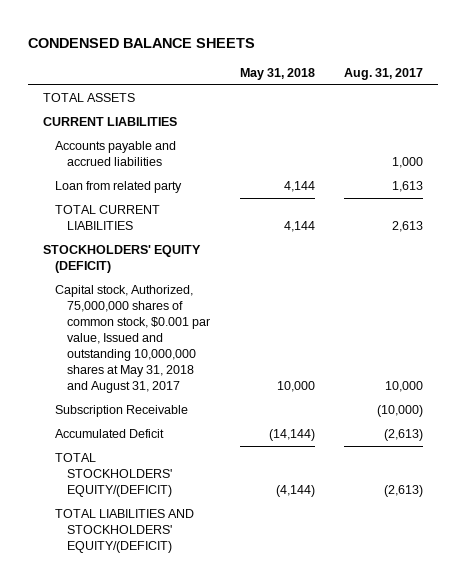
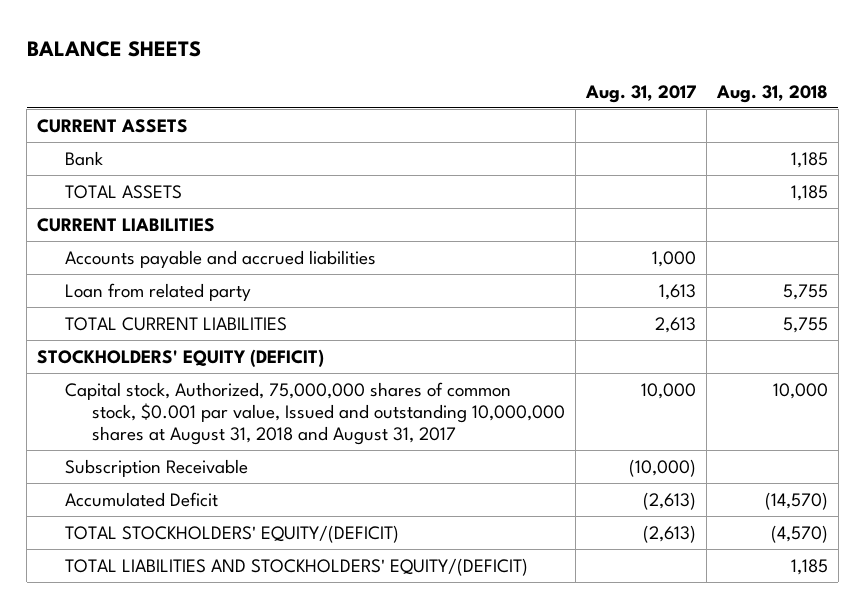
- CONDENSED BALANCE SHEETS
+ BALANCE SHEETS
- | May 31, 2018 | Aug. 31, 2017
+ | Aug. 31, 2017 | Aug. 31, 2018
+ CURRENT ASSETS
+ Bank | | 1,185
- Capital stock, Authorized, 75,000,000 shares of common stock, $0.001 par value, Issued and outstanding 10,000,000 shares at May 31, 2018 and August 31, 2017 | 10,000 | 10,000
+ Capital stock, Authorized, 75,000,000 shares of common stock, $0.001 par value, Issued and outstanding 10,000,000 shares at August 31, 2018 and August 31, 2017 | 10,000 | 10,000

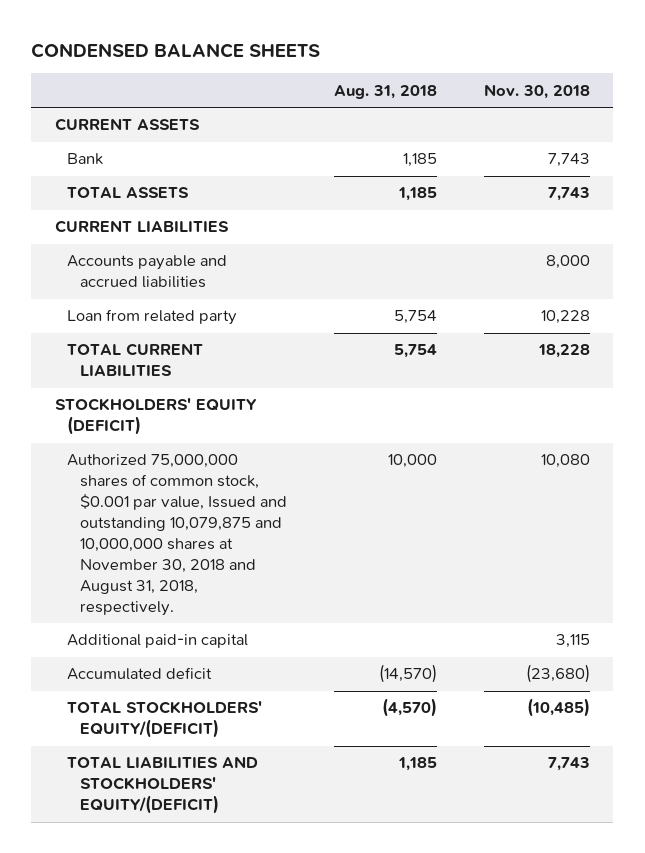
- BALANCE SHEETS
+ CONDENSED BALANCE SHEETS
- | Aug. 31, 2017 | Aug. 31, 2018
+ | Aug. 31, 2018 | Nov. 30, 2018
- Loan from related party | 1,613 | 5,755
- TOTAL CURRENT LIABILITIES | 2,613 | 5,755
+ Loan from related party | 5,754 | 10,228
+ TOTAL CURRENT LIABILITIES | 5,754 | 18,228
- Capital stock, Authorized, 75,000,000 shares of common stock, $0.001 par value, Issued and outstanding 10,000,000 shares at August 31, 2018 and August 31, 2017 | 10,000 | 10,000
- Subscription Receivable | (10,000) |
- Accumulated Deficit | (2,613) | (14,570)
+ Authorized 75,000,000 shares of common stock, $0.001 par value, Issued and outstanding 10,079,875 and 10,000,000 shares at November 30, 2018 and August 31, 2018, respectively. | 10,000 | 10,080
+ Additional paid-in capital | | 3,115
+ Accumulated deficit | (14,570) | (23,680)

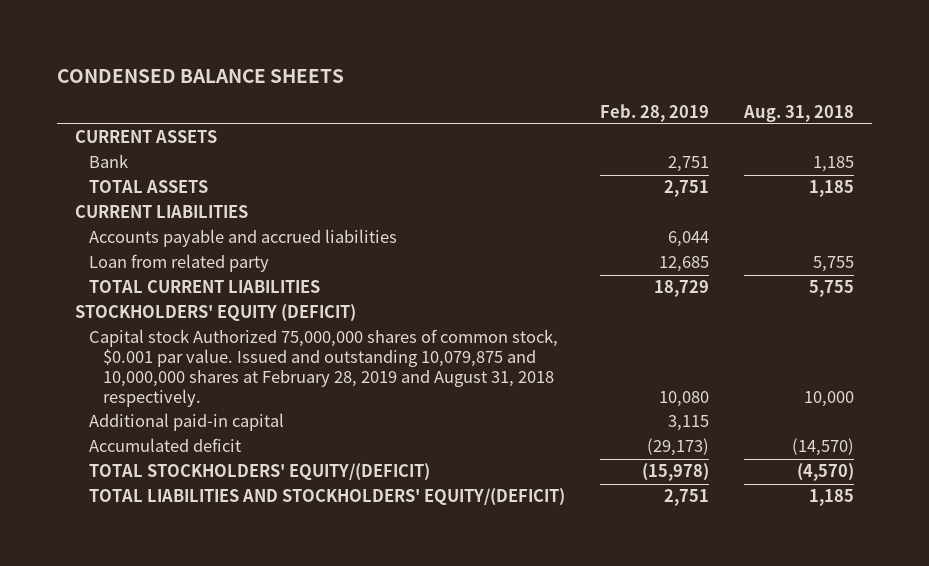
- | Aug. 31, 2018 | Nov. 30, 2018
+ | Feb. 28, 2019 | Aug. 31, 2018
- Loan from related party | 5,754 | 10,228
- TOTAL CURRENT LIABILITIES | 5,754 | 18,228
+ Loan from related party | 12,685 | 5,755
+ TOTAL CURRENT LIABILITIES | 18,729 | 5,755
- Authorized 75,000,000 shares of common stock, $0.001 par value, Issued and outstanding 10,079,875 and 10,000,000 shares at November 30, 2018 and August 31, 2018, respectively. | 10,000 | 10,080
+ Capital stock Authorized 75,000,000 shares of common stock, $0.001 par value. Issued and outstanding 10,079,875 and 10,000,000 shares at February 28, 2019 and August 31, 2018 respectively. | 10,080 | 10,000

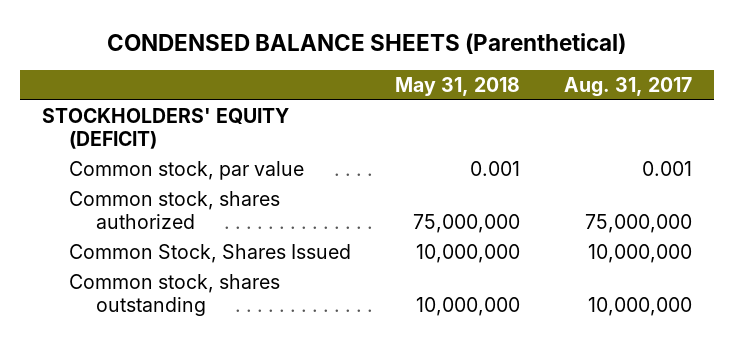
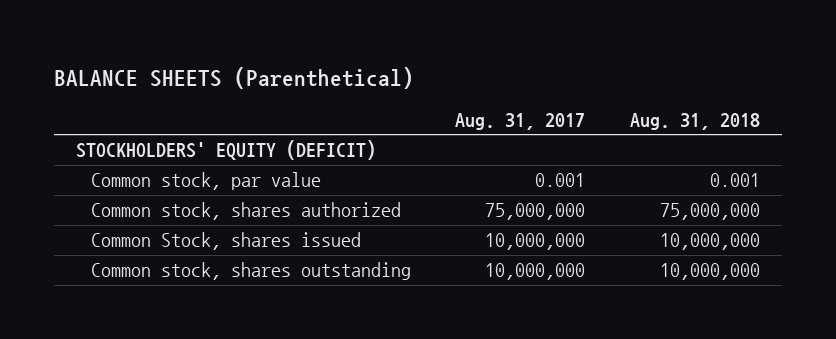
- CONDENSED BALANCE SHEETS (Parenthetical)
+ BALANCE SHEETS (Parenthetical)
- | May 31, 2018 | Aug. 31, 2017
+ | Aug. 31, 2017 | Aug. 31, 2018
- Common Stock, Shares Issued | 10,000,000 | 10,000,000
+ Common Stock, shares issued | 10,000,000 | 10,000,000

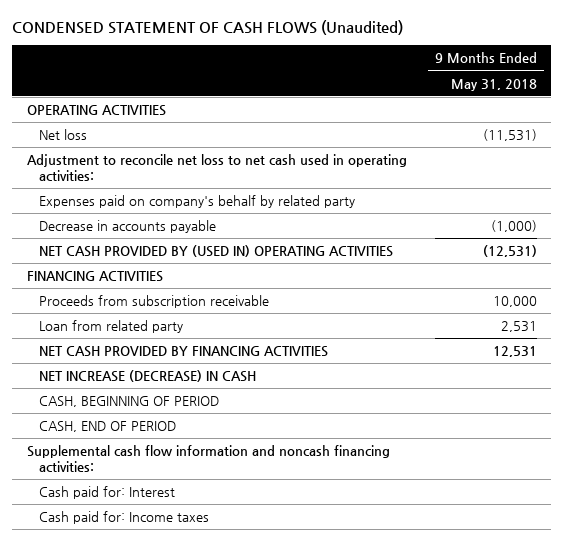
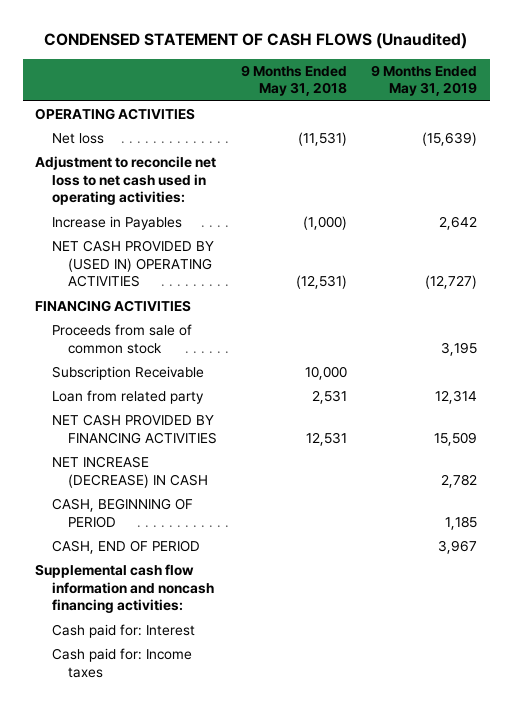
- | 9 Months Ended May 31, 2018
+ | 9 Months Ended May 31, 2018 | 9 Months Ended May 31, 2019
- Expenses paid on company's behalf by related party
- Decrease in accounts payable | (1,000)
+ Increase in Payables | (1,000) | 2,642
- Proceeds from subscription receivable | 10,000
+ Proceeds from sale of common stock | | 3,195
+ Subscription Receivable | 10,000 |

